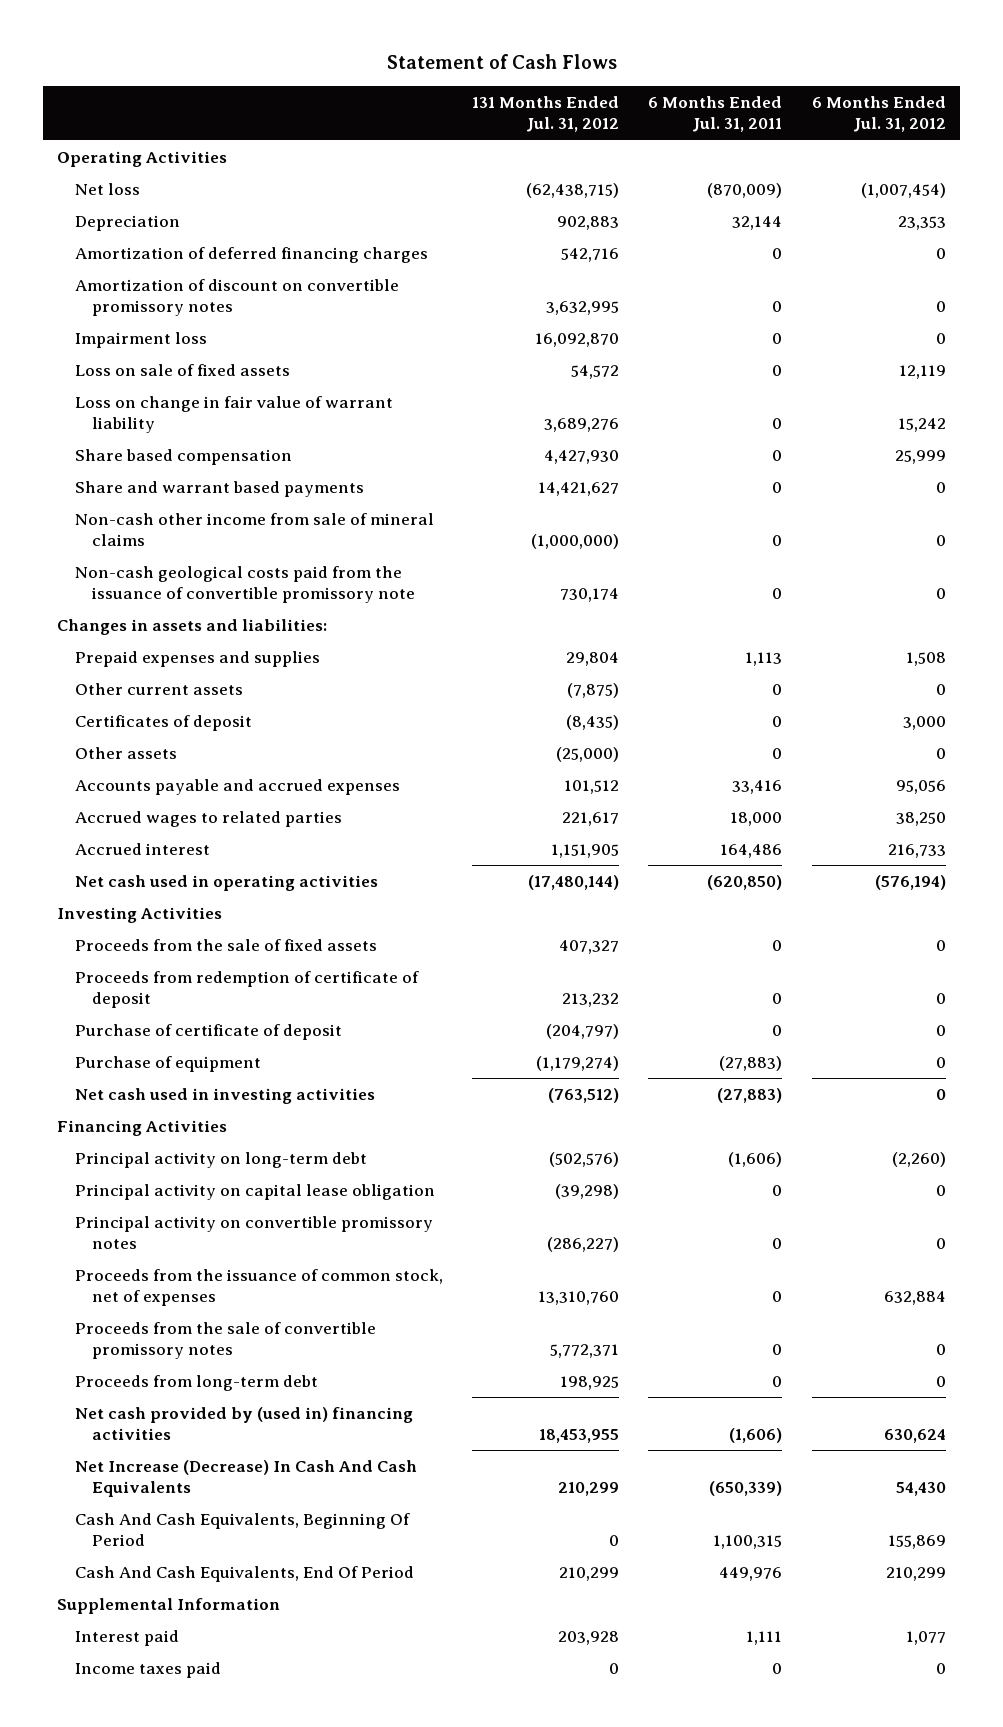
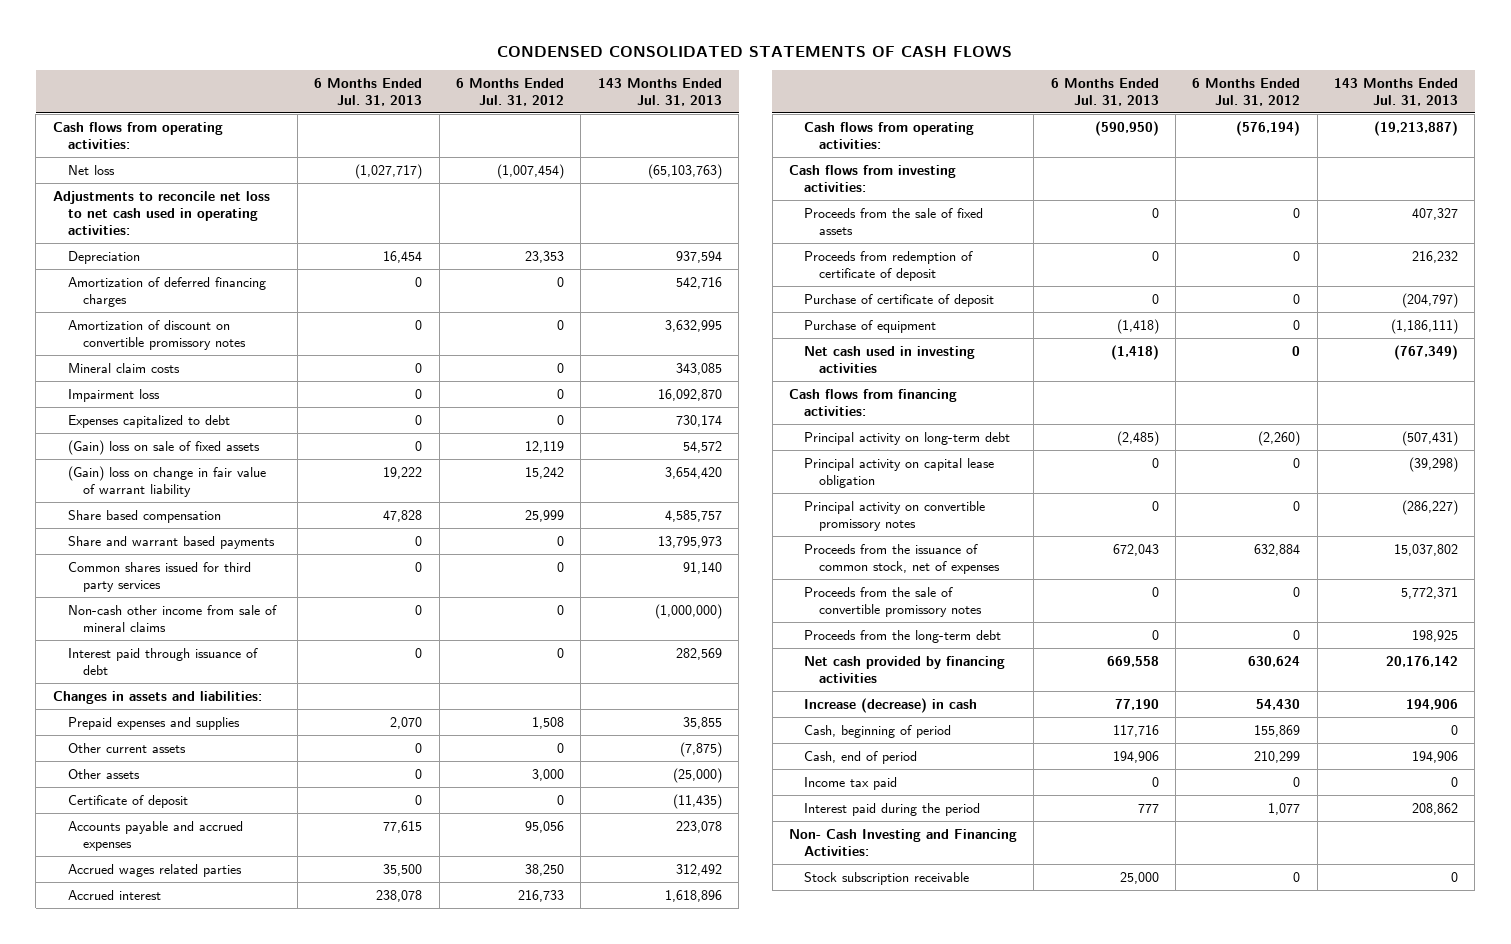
- Statement of Cash Flows
+ CONDENSED CONSOLIDATED STATEMENTS OF CASH FLOWS
- | 131 Months Ended Jul. 31, 2012 | 6 Months Ended Jul. 31, 2011 | 6 Months Ended Jul. 31, 2012
+ | 6 Months Ended Jul. 31, 2013 | 6 Months Ended Jul. 31, 2012 | 143 Months Ended Jul. 31, 2013
- Operating Activities
+ Cash flows from operating activities:
+ Adjustments to reconcile net loss to net cash used in operating activities:
+ Mineral claim costs | 0 | 0 | 343,085
- Loss on sale of fixed assets | 54,572 | 0 | 12,119
- Loss on change in fair value of warrant liability | 3,689,276 | 0 | 15,242
+ Expenses capitalized to debt | 0 | 0 | 730,174
+ (Gain) loss on sale of fixed assets | 0 | 12,119 | 54,572
+ (Gain) loss on change in fair value of warrant liability | 19,222 | 15,242 | 3,654,420
+ Common shares issued for third party services | 0 | 0 | 91,140
- Non-cash geological costs paid from the issuance of convertible promissory note | 730,174 | 0 | 0
+ Interest paid through issuance of debt | 0 | 0 | 282,569
- Certificates of deposit | (8,435) | 0 | 3,000
- Other assets | (25,000) | 0 | 0
+ Other assets | 0 | 3,000 | (25,000)
+ Certificate of deposit | 0 | 0 | (11,435)
- Accrued wages to related parties | 221,617 | 18,000 | 38,250
+ Accrued wages related parties | 35,500 | 38,250 | 312,492
- Net cash used in operating activities | (17,480,144) | (620,850) | (576,194)
- Investing Activities
+ Cash flows from operating activities: | (590,950) | (576,194) | (19,213,887)
+ Cash flows from investing activities:
- Financing Activities
+ Cash flows from financing activities:
- Proceeds from long-term debt | 198,925 | 0 | 0
- Net cash provided by (used in) financing activities | 18,453,955 | (1,606) | 630,624
- Net Increase (Decrease) In Cash And Cash Equivalents | 210,299 | (650,339) | 54,430
- Cash And Cash Equivalents, Beginning Of Period | 0 | 1,100,315 | 155,869
- Cash And Cash Equivalents, End Of Period | 210,299 | 449,976 | 210,299
- Supplemental Information
- Interest paid | 203,928 | 1,111 | 1,077
- Income taxes paid | 0 | 0 | 0
+ Proceeds from the long-term debt | 0 | 0 | 198,925
+ Net cash provided by financing activities | 669,558 | 630,624 | 20,176,142
+ Increase (decrease) in cash | 77,190 | 54,430 | 194,906
+ Cash, beginning of period | 117,716 | 155,869 | 0
+ Cash, end of period | 194,906 | 210,299 | 194,906
+ Income tax paid | 0 | 0 | 0
+ Interest paid during the period | 777 | 1,077 | 208,862
+ Non- Cash Investing and Financing Activities:
+ Stock subscription receivable | 25,000 | 0 | 0

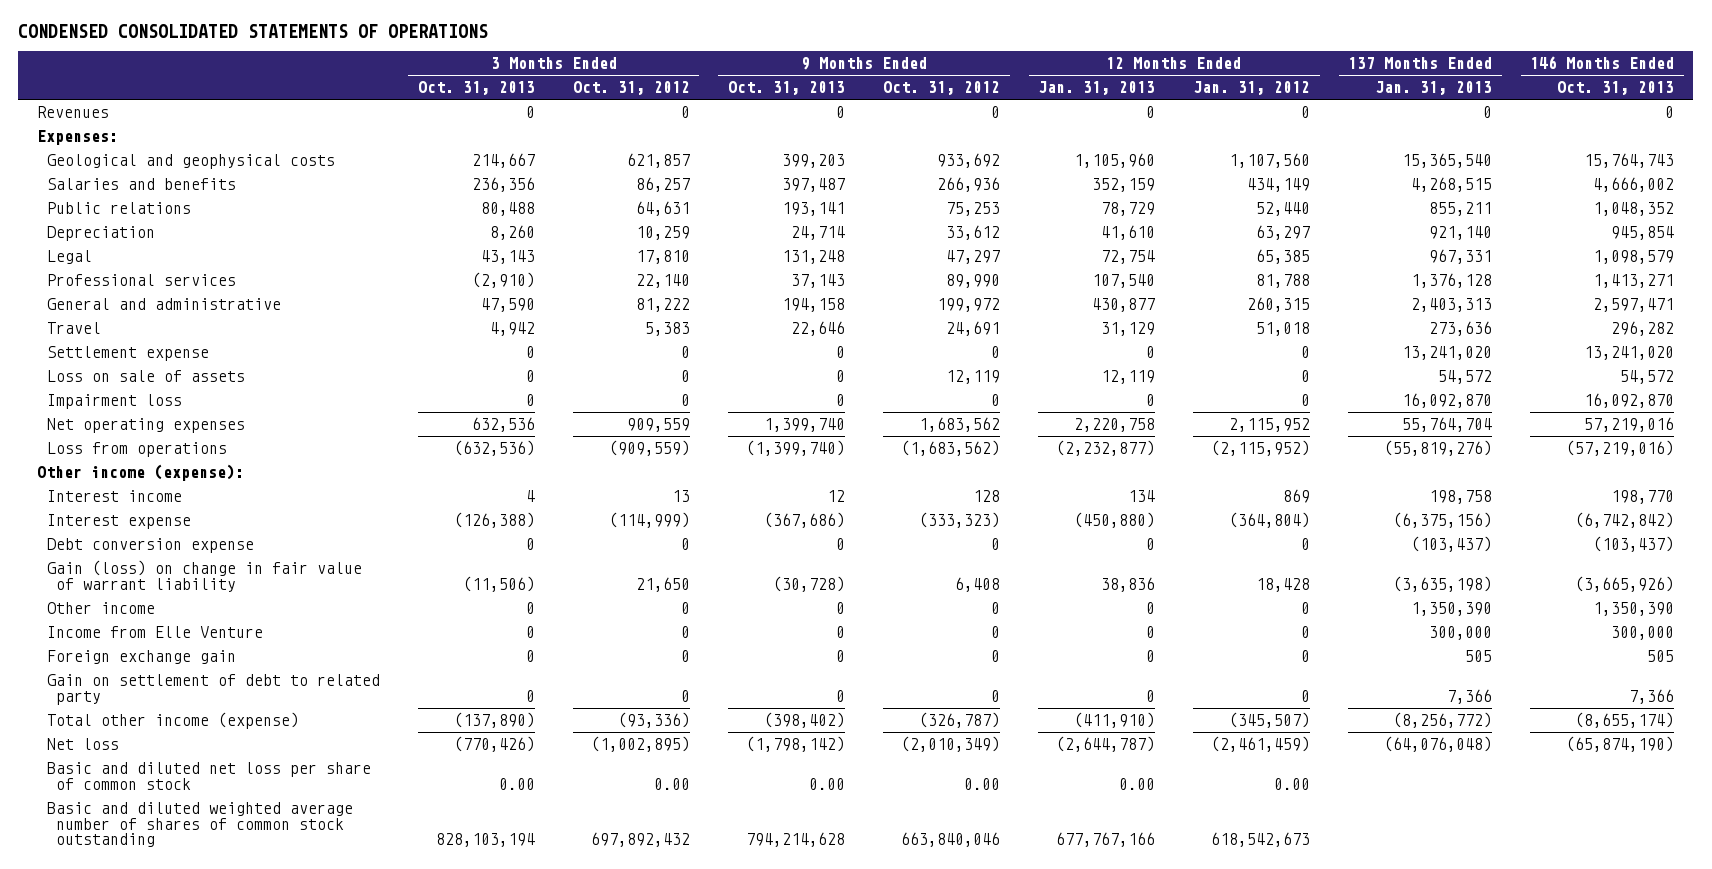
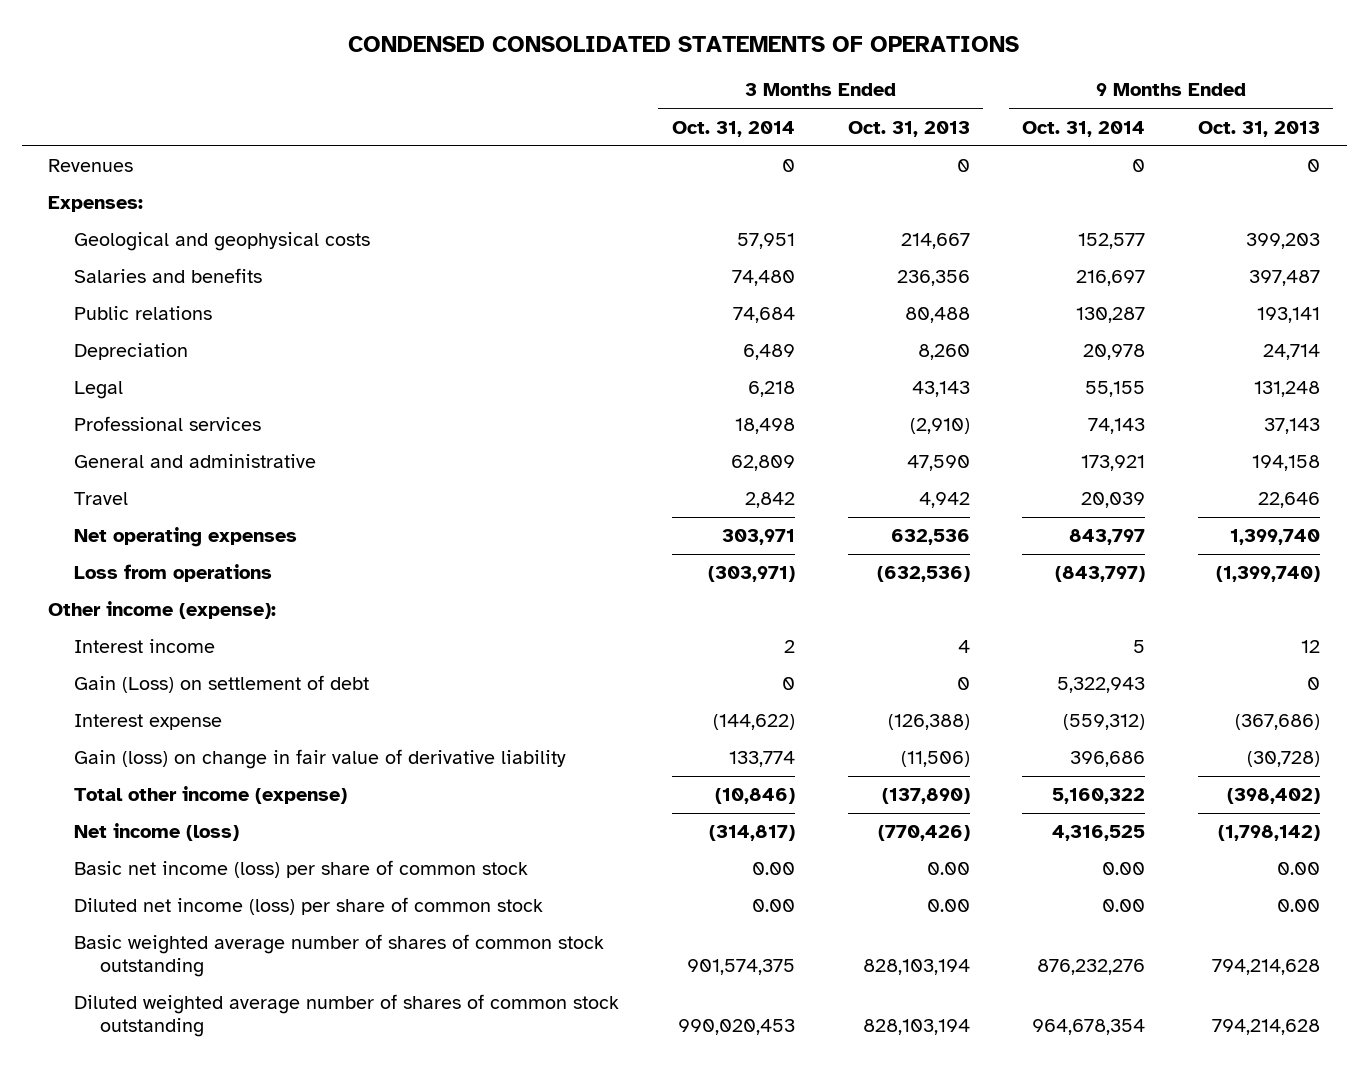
- | 3 Months Ended Oct. 31, 2013 | 3 Months Ended Oct. 31, 2012 | 9 Months Ended Oct. 31, 2013 | 9 Months Ended Oct. 31, 2012 | 12 Months Ended Jan. 31, 2013 | 12 Months Ended Jan. 31, 2012 | 137 Months Ended Jan. 31, 2013 | 146 Months Ended Oct. 31, 2013
+ | 3 Months Ended Oct. 31, 2014 | 3 Months Ended Oct. 31, 2013 | 9 Months Ended Oct. 31, 2014 | 9 Months Ended Oct. 31, 2013
- Settlement expense | 0 | 0 | 0 | 0 | 0 | 0 | 13,241,020 | 13,241,020
- Loss on sale of assets | 0 | 0 | 0 | 12,119 | 12,119 | 0 | 54,572 | 54,572
- Impairment loss | 0 | 0 | 0 | 0 | 0 | 0 | 16,092,870 | 16,092,870
+ Gain (Loss) on settlement of debt | 0 | 0 | 5,322,943 | 0
- Debt conversion expense | 0 | 0 | 0 | 0 | 0 | 0 | (103,437) | (103,437)
- Gain (loss) on change in fair value of warrant liability | (11,506) | 21,650 | (30,728) | 6,408 | 38,836 | 18,428 | (3,635,198) | (3,665,926)
- Other income | 0 | 0 | 0 | 0 | 0 | 0 | 1,350,390 | 1,350,390
- Income from Elle Venture | 0 | 0 | 0 | 0 | 0 | 0 | 300,000 | 300,000
- Foreign exchange gain | 0 | 0 | 0 | 0 | 0 | 0 | 505 | 505
- Gain on settlement of debt to related party | 0 | 0 | 0 | 0 | 0 | 0 | 7,366 | 7,366
+ Gain (loss) on change in fair value of derivative liability | 133,774 | (11,506) | 396,686 | (30,728)
- Net loss | (770,426) | (1,002,895) | (1,798,142) | (2,010,349) | (2,644,787) | (2,461,459) | (64,076,048) | (65,874,190)
- Basic and diluted net loss per share of common stock | 0.00 | 0.00 | 0.00 | 0.00 | 0.00 | 0.00 | |
- Basic and diluted weighted average number of shares of common stock outstanding | 828,103,194 | 697,892,432 | 794,214,628 | 663,840,046 | 677,767,166 | 618,542,673 | |
+ Net income (loss) | (314,817) | (770,426) | 4,316,525 | (1,798,142)
+ Basic net income (loss) per share of common stock | 0.00 | 0.00 | 0.00 | 0.00
+ Diluted net income (loss) per share of common stock | 0.00 | 0.00 | 0.00 | 0.00
+ Basic weighted average number of shares of common stock outstanding | 901,574,375 | 828,103,194 | 876,232,276 | 794,214,628
+ Diluted weighted average number of shares of common stock outstanding | 990,020,453 | 828,103,194 | 964,678,354 | 794,214,628

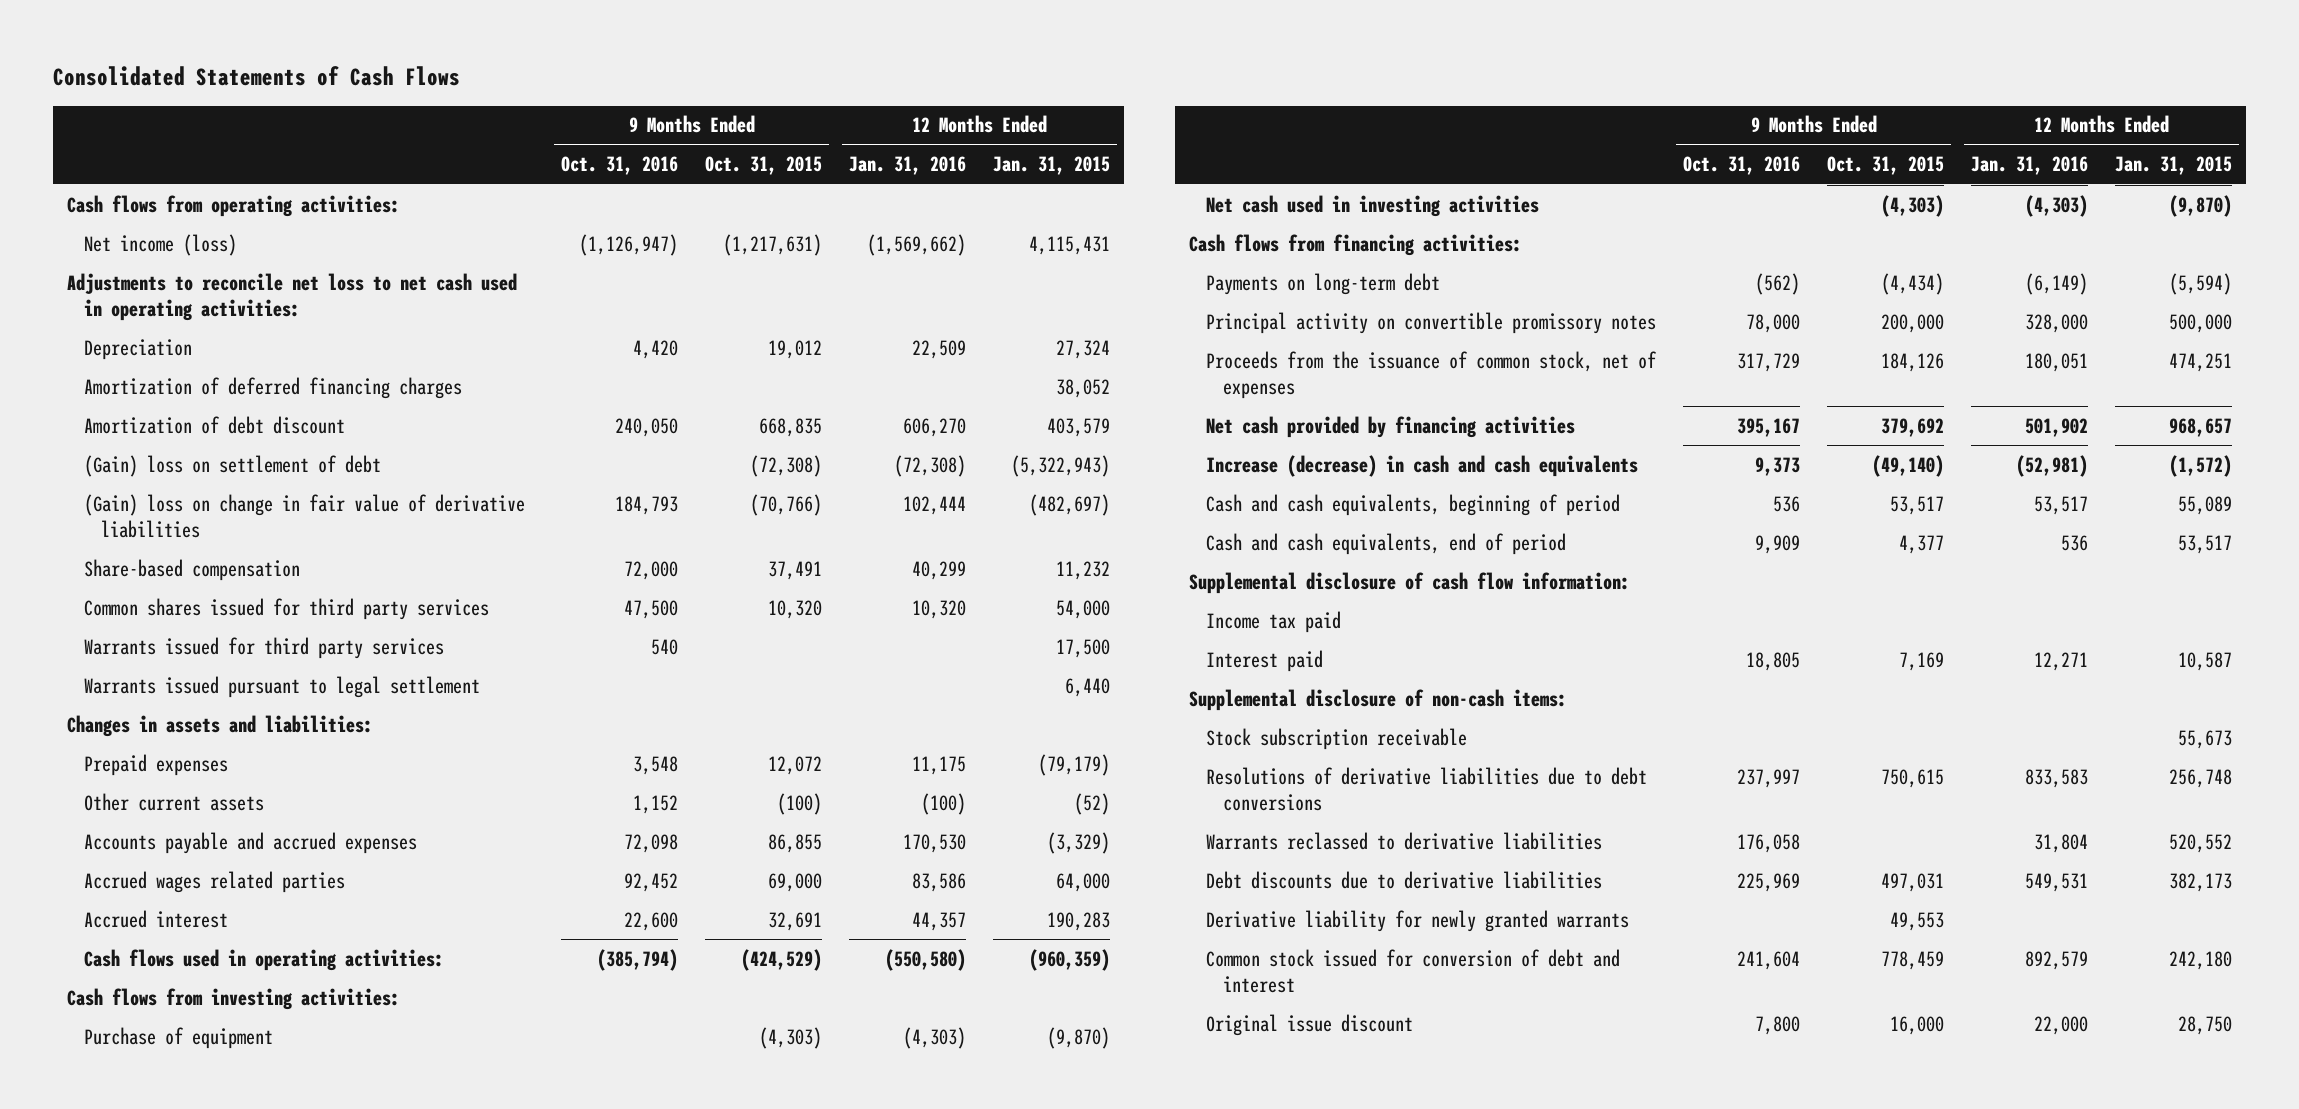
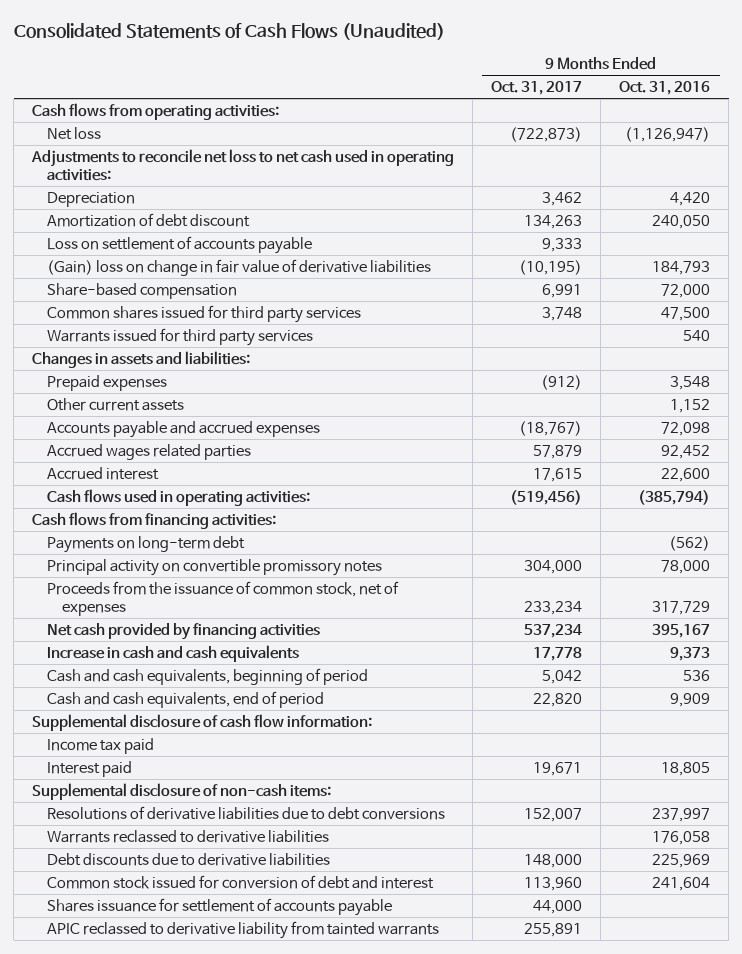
- Consolidated Statements of Cash Flows
+ Consolidated Statements of Cash Flows (Unaudited)
- | 9 Months Ended Oct. 31, 2016 | 9 Months Ended Oct. 31, 2015 | 12 Months Ended Jan. 31, 2016 | 12 Months Ended Jan. 31, 2015
+ | 9 Months Ended Oct. 31, 2017 | 9 Months Ended Oct. 31, 2016
- Net income (loss) | (1,126,947) | (1,217,631) | (1,569,662) | 4,115,431
+ Net loss | (722,873) | (1,126,947)
- Amortization of deferred financing charges | | | | 38,052
- (Gain) loss on settlement of debt | | (72,308) | (72,308) | (5,322,943)
+ Loss on settlement of accounts payable | 9,333 |
- Warrants issued pursuant to legal settlement | | | | 6,440
- Cash flows from investing activities:
- Purchase of equipment | | (4,303) | (4,303) | (9,870)
- Net cash used in investing activities | | (4,303) | (4,303) | (9,870)
- Increase (decrease) in cash and cash equivalents | 9,373 | (49,140) | (52,981) | (1,572)
+ Increase in cash and cash equivalents | 17,778 | 9,373
- Stock subscription receivable | | | | 55,673
- Derivative liability for newly granted warrants | | 49,553 | |
- Original issue discount | 7,800 | 16,000 | 22,000 | 28,750
+ Shares issuance for settlement of accounts payable | 44,000 |
+ APIC reclassed to derivative liability from tainted warrants | 255,891 |

